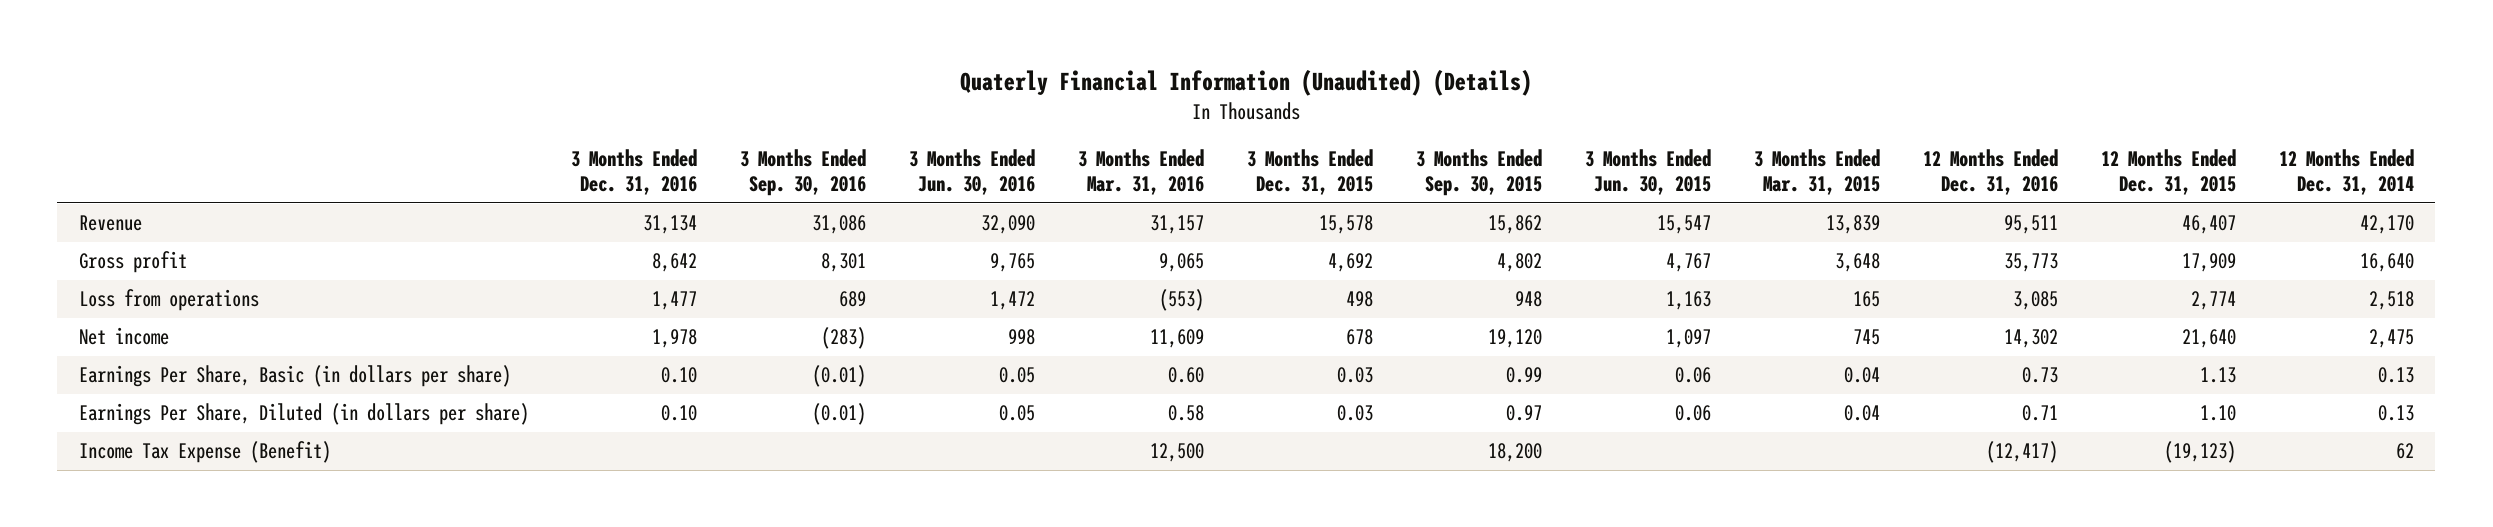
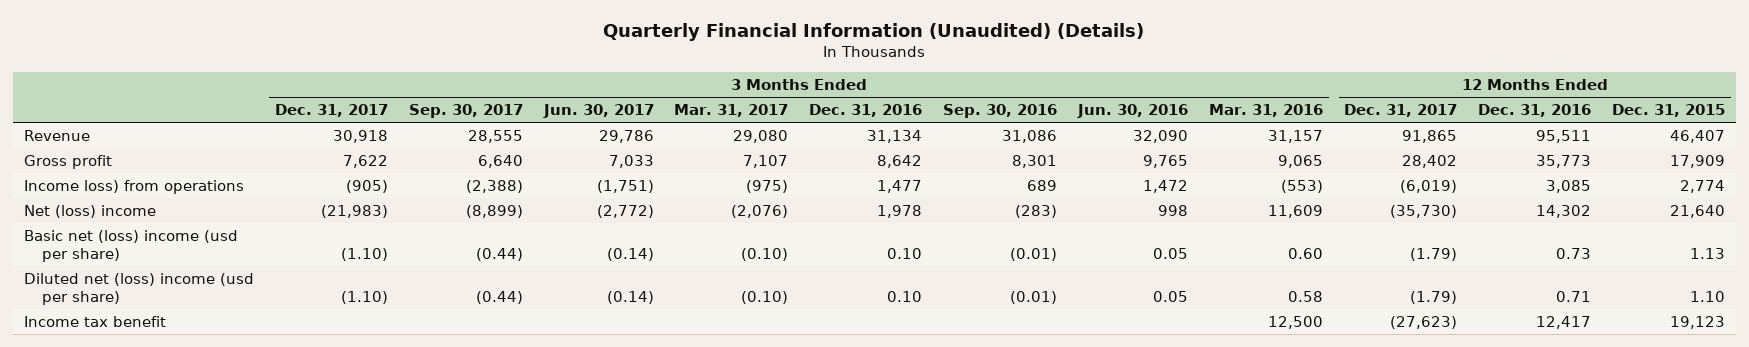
- Quaterly Financial Information (Unaudited) (Details)
+ Quarterly Financial Information (Unaudited) (Details)
- | 3 Months Ended Dec. 31, 2016 | 3 Months Ended Sep. 30, 2016 | 3 Months Ended Jun. 30, 2016 | 3 Months Ended Mar. 31, 2016 | 3 Months Ended Dec. 31, 2015 | 3 Months Ended Sep. 30, 2015 | 3 Months Ended Jun. 30, 2015 | 3 Months Ended Mar. 31, 2015 | 12 Months Ended Dec. 31, 2016 | 12 Months Ended Dec. 31, 2015 | 12 Months Ended Dec. 31, 2014
+ | 3 Months Ended Dec. 31, 2017 | 3 Months Ended Sep. 30, 2017 | 3 Months Ended Jun. 30, 2017 | 3 Months Ended Mar. 31, 2017 | 3 Months Ended Dec. 31, 2016 | 3 Months Ended Sep. 30, 2016 | 3 Months Ended Jun. 30, 2016 | 3 Months Ended Mar. 31, 2016 | 12 Months Ended Dec. 31, 2017 | 12 Months Ended Dec. 31, 2016 | 12 Months Ended Dec. 31, 2015
- Loss from operations | 1,477 | 689 | 1,472 | (553) | 498 | 948 | 1,163 | 165 | 3,085 | 2,774 | 2,518
- Net income | 1,978 | (283) | 998 | 11,609 | 678 | 19,120 | 1,097 | 745 | 14,302 | 21,640 | 2,475
- Earnings Per Share, Basic (in dollars per share) | 0.10 | (0.01) | 0.05 | 0.60 | 0.03 | 0.99 | 0.06 | 0.04 | 0.73 | 1.13 | 0.13
- Earnings Per Share, Diluted (in dollars per share) | 0.10 | (0.01) | 0.05 | 0.58 | 0.03 | 0.97 | 0.06 | 0.04 | 0.71 | 1.10 | 0.13
- Income Tax Expense (Benefit) | | | | 12,500 | | 18,200 | | | (12,417) | (19,123) | 62
+ Income loss) from operations | (905) | (2,388) | (1,751) | (975) | 1,477 | 689 | 1,472 | (553) | (6,019) | 3,085 | 2,774
+ Net (loss) income | (21,983) | (8,899) | (2,772) | (2,076) | 1,978 | (283) | 998 | 11,609 | (35,730) | 14,302 | 21,640
+ Basic net (loss) income (usd per share) | (1.10) | (0.44) | (0.14) | (0.10) | 0.10 | (0.01) | 0.05 | 0.60 | (1.79) | 0.73 | 1.13
+ Diluted net (loss) income (usd per share) | (1.10) | (0.44) | (0.14) | (0.10) | 0.10 | (0.01) | 0.05 | 0.58 | (1.79) | 0.71 | 1.10
+ Income tax benefit | | | | | | | | 12,500 | (27,623) | 12,417 | 19,123

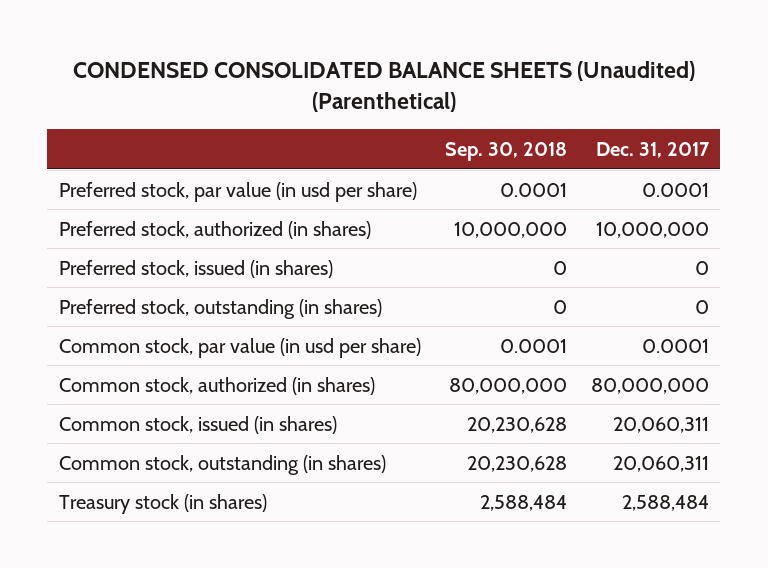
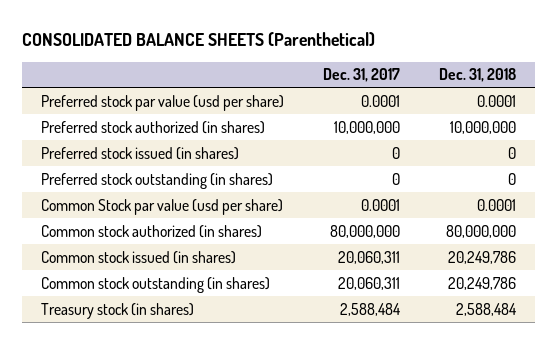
- CONDENSED CONSOLIDATED BALANCE SHEETS (Unaudited) (Parenthetical)
+ CONSOLIDATED BALANCE SHEETS (Parenthetical)
- | Sep. 30, 2018 | Dec. 31, 2017
+ | Dec. 31, 2017 | Dec. 31, 2018
- Preferred stock, par value (in usd per share) | 0.0001 | 0.0001
- Preferred stock, authorized (in shares) | 10,000,000 | 10,000,000
- Preferred stock, issued (in shares) | 0 | 0
- Preferred stock, outstanding (in shares) | 0 | 0
- Common stock, par value (in usd per share) | 0.0001 | 0.0001
- Common stock, authorized (in shares) | 80,000,000 | 80,000,000
- Common stock, issued (in shares) | 20,230,628 | 20,060,311
- Common stock, outstanding (in shares) | 20,230,628 | 20,060,311
+ Preferred stock par value (usd per share) | 0.0001 | 0.0001
+ Preferred stock authorized (in shares) | 10,000,000 | 10,000,000
+ Preferred stock issued (in shares) | 0 | 0
+ Preferred stock outstanding (in shares) | 0 | 0
+ Common Stock par value (usd per share) | 0.0001 | 0.0001
+ Common stock authorized (in shares) | 80,000,000 | 80,000,000
+ Common stock issued (in shares) | 20,060,311 | 20,249,786
+ Common stock outstanding (in shares) | 20,060,311 | 20,249,786

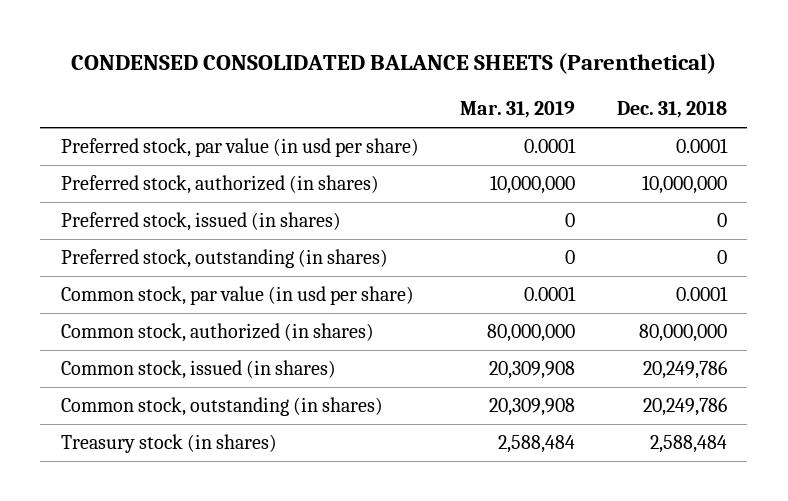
- CONSOLIDATED BALANCE SHEETS (Parenthetical)
+ CONDENSED CONSOLIDATED BALANCE SHEETS (Parenthetical)
- | Dec. 31, 2017 | Dec. 31, 2018
+ | Mar. 31, 2019 | Dec. 31, 2018
- Preferred stock par value (usd per share) | 0.0001 | 0.0001
- Preferred stock authorized (in shares) | 10,000,000 | 10,000,000
- Preferred stock issued (in shares) | 0 | 0
- Preferred stock outstanding (in shares) | 0 | 0
- Common Stock par value (usd per share) | 0.0001 | 0.0001
- Common stock authorized (in shares) | 80,000,000 | 80,000,000
- Common stock issued (in shares) | 20,060,311 | 20,249,786
- Common stock outstanding (in shares) | 20,060,311 | 20,249,786
+ Preferred stock, par value (in usd per share) | 0.0001 | 0.0001
+ Preferred stock, authorized (in shares) | 10,000,000 | 10,000,000
+ Preferred stock, issued (in shares) | 0 | 0
+ Preferred stock, outstanding (in shares) | 0 | 0
+ Common stock, par value (in usd per share) | 0.0001 | 0.0001
+ Common stock, authorized (in shares) | 80,000,000 | 80,000,000
+ Common stock, issued (in shares) | 20,309,908 | 20,249,786
+ Common stock, outstanding (in shares) | 20,309,908 | 20,249,786

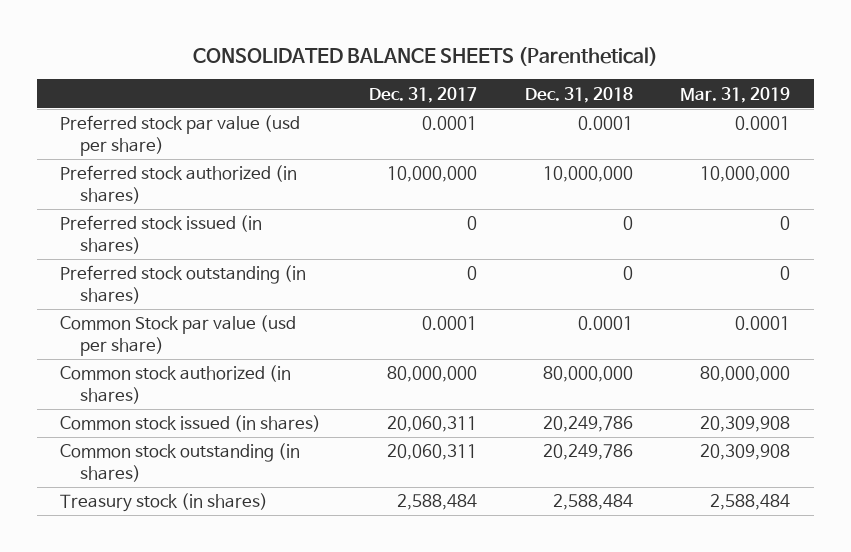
- CONDENSED CONSOLIDATED BALANCE SHEETS (Parenthetical)
+ CONSOLIDATED BALANCE SHEETS (Parenthetical)
- | Mar. 31, 2019 | Dec. 31, 2018
+ | Dec. 31, 2017 | Dec. 31, 2018 | Mar. 31, 2019
- Preferred stock, par value (in usd per share) | 0.0001 | 0.0001
- Preferred stock, authorized (in shares) | 10,000,000 | 10,000,000
- Preferred stock, issued (in shares) | 0 | 0
- Preferred stock, outstanding (in shares) | 0 | 0
- Common stock, par value (in usd per share) | 0.0001 | 0.0001
- Common stock, authorized (in shares) | 80,000,000 | 80,000,000
- Common stock, issued (in shares) | 20,309,908 | 20,249,786
- Common stock, outstanding (in shares) | 20,309,908 | 20,249,786
+ Preferred stock par value (usd per share) | 0.0001 | 0.0001 | 0.0001
+ Preferred stock authorized (in shares) | 10,000,000 | 10,000,000 | 10,000,000
+ Preferred stock issued (in shares) | 0 | 0 | 0
+ Preferred stock outstanding (in shares) | 0 | 0 | 0
+ Common Stock par value (usd per share) | 0.0001 | 0.0001 | 0.0001
+ Common stock authorized (in shares) | 80,000,000 | 80,000,000 | 80,000,000
+ Common stock issued (in shares) | 20,060,311 | 20,249,786 | 20,309,908
+ Common stock outstanding (in shares) | 20,060,311 | 20,249,786 | 20,309,908

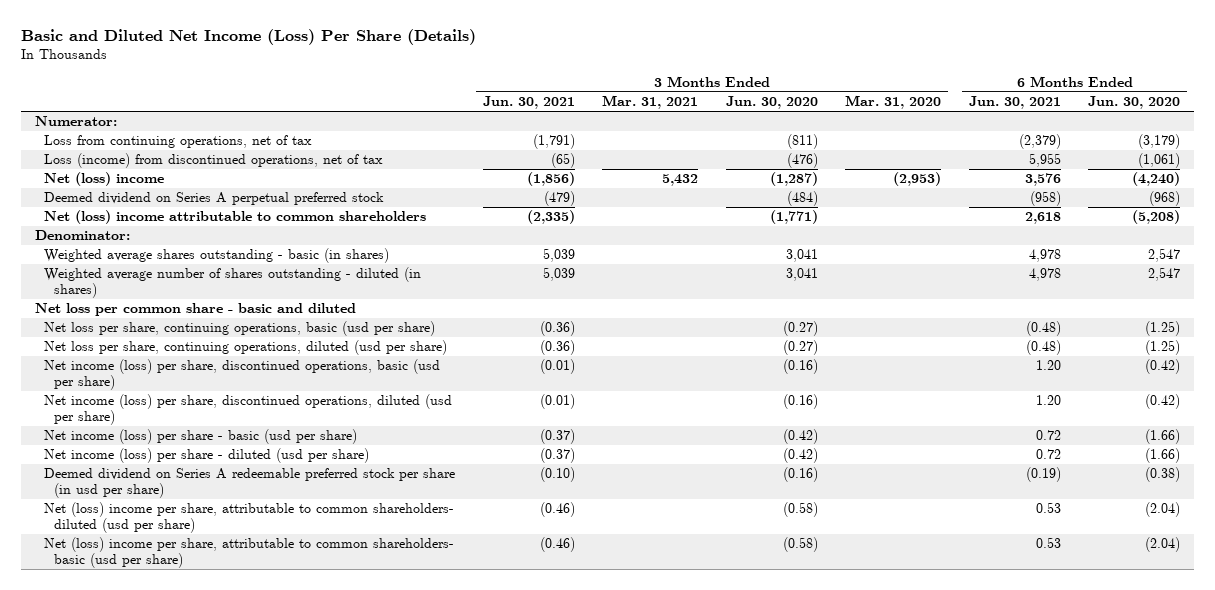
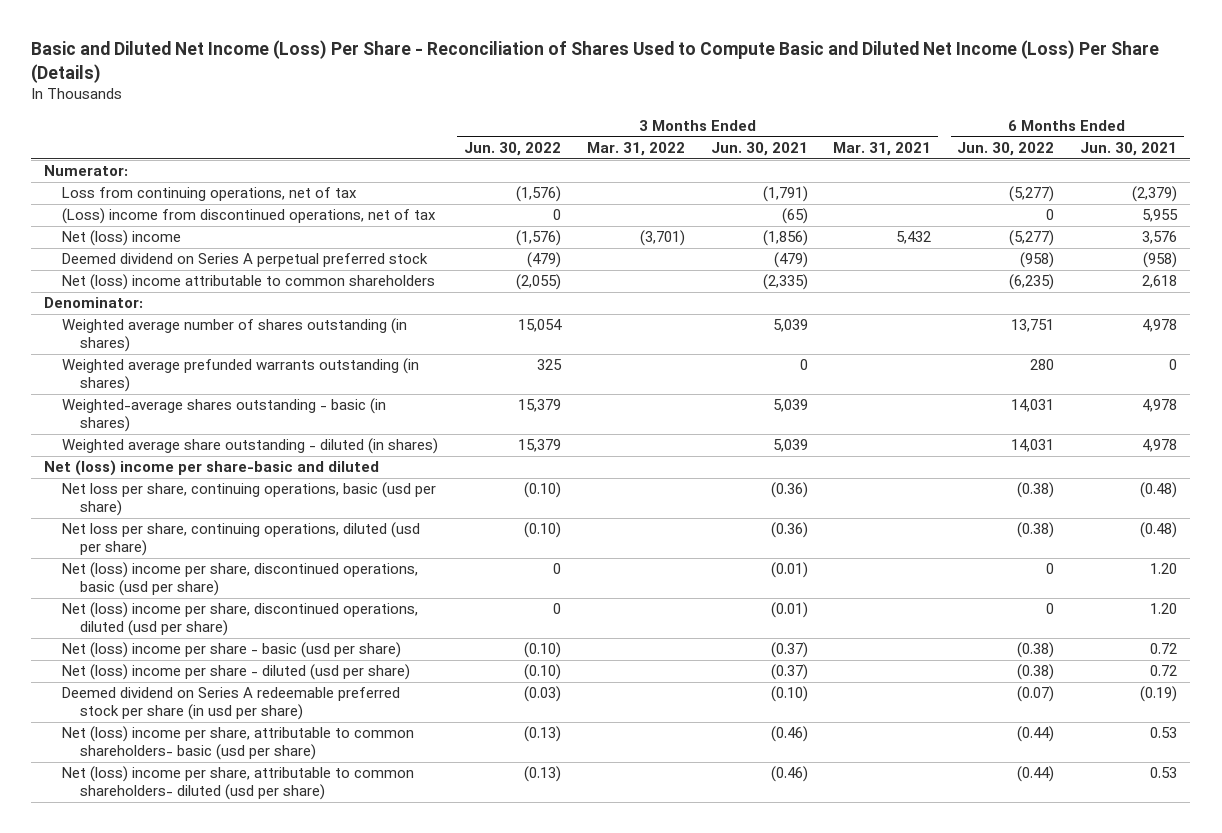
- Basic and Diluted Net Income (Loss) Per Share (Details)
+ Basic and Diluted Net Income (Loss) Per Share - Reconciliation of Shares Used to Compute Basic and Diluted Net Income (Loss) Per Share (Details)
- | 3 Months Ended Jun. 30, 2021 | 3 Months Ended Mar. 31, 2021 | 3 Months Ended Jun. 30, 2020 | 3 Months Ended Mar. 31, 2020 | 6 Months Ended Jun. 30, 2021 | 6 Months Ended Jun. 30, 2020
+ | 3 Months Ended Jun. 30, 2022 | 3 Months Ended Mar. 31, 2022 | 3 Months Ended Jun. 30, 2021 | 3 Months Ended Mar. 31, 2021 | 6 Months Ended Jun. 30, 2022 | 6 Months Ended Jun. 30, 2021
- Loss (income) from discontinued operations, net of tax | (65) | | (476) | | 5,955 | (1,061)
+ (Loss) income from discontinued operations, net of tax | 0 | | (65) | | 0 | 5,955
- Weighted average shares outstanding - basic (in shares) | 5,039 | | 3,041 | | 4,978 | 2,547
- Weighted average number of shares outstanding - diluted (in shares) | 5,039 | | 3,041 | | 4,978 | 2,547
- Net loss per common share - basic and diluted
+ Weighted average number of shares outstanding (in shares) | 15,054 | | 5,039 | | 13,751 | 4,978
+ Weighted average prefunded warrants outstanding (in shares) | 325 | | 0 | | 280 | 0
+ Weighted-average shares outstanding - basic (in shares) | 15,379 | | 5,039 | | 14,031 | 4,978
+ Weighted average share outstanding - diluted (in shares) | 15,379 | | 5,039 | | 14,031 | 4,978
+ Net (loss) income per share-basic and diluted
- Net income (loss) per share, discontinued operations, basic (usd per share) | (0.01) | | (0.16) | | 1.20 | (0.42)
- Net income (loss) per share, discontinued operations, diluted (usd per share) | (0.01) | | (0.16) | | 1.20 | (0.42)
- Net income (loss) per share - basic (usd per share) | (0.37) | | (0.42) | | 0.72 | (1.66)
- Net income (loss) per share - diluted (usd per share) | (0.37) | | (0.42) | | 0.72 | (1.66)
+ Net (loss) income per share, discontinued operations, basic (usd per share) | 0 | | (0.01) | | 0 | 1.20
+ Net (loss) income per share, discontinued operations, diluted (usd per share) | 0 | | (0.01) | | 0 | 1.20
+ Net (loss) income per share - basic (usd per share) | (0.10) | | (0.37) | | (0.38) | 0.72
+ Net (loss) income per share - diluted (usd per share) | (0.10) | | (0.37) | | (0.38) | 0.72
moved down: Net (loss) income per share, attributable to common shareholders- diluted (usd per share) | (0.13) | | (0.46) | | (0.44) | 0.53

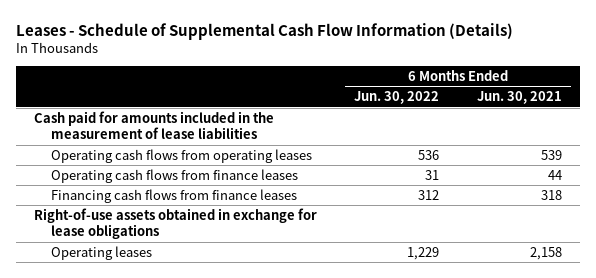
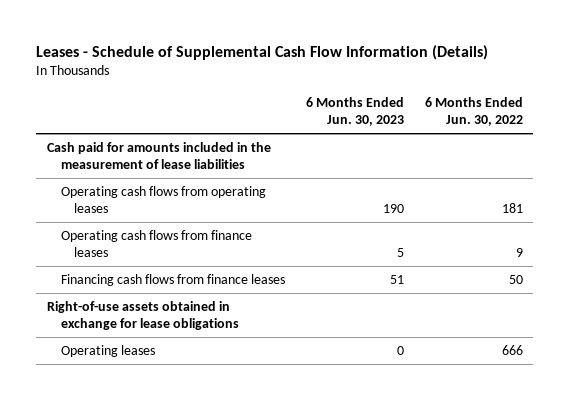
- | 6 Months Ended Jun. 30, 2022 | 6 Months Ended Jun. 30, 2021
+ | 6 Months Ended Jun. 30, 2023 | 6 Months Ended Jun. 30, 2022
- Operating cash flows from operating leases | 536 | 539
- Operating cash flows from finance leases | 31 | 44
- Financing cash flows from finance leases | 312 | 318
+ Operating cash flows from operating leases | 190 | 181
+ Operating cash flows from finance leases | 5 | 9
+ Financing cash flows from finance leases | 51 | 50
- Operating leases | 1,229 | 2,158
+ Operating leases | 0 | 666

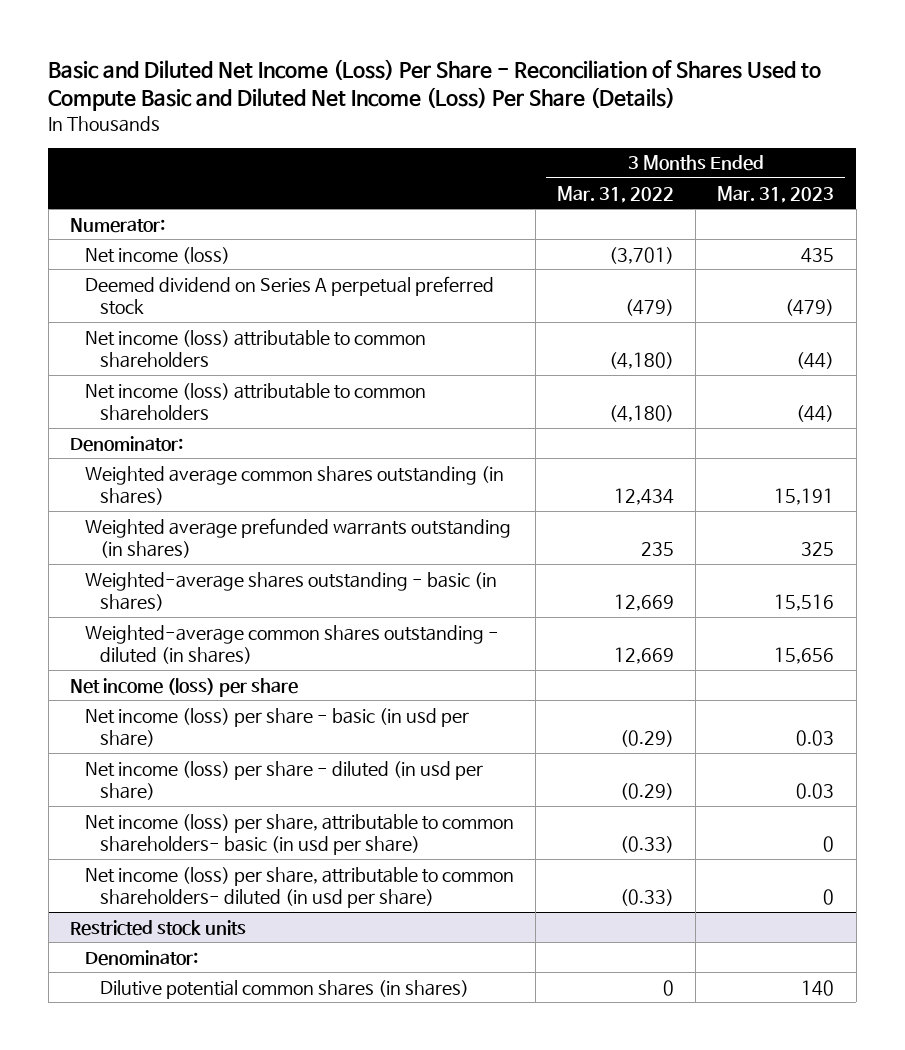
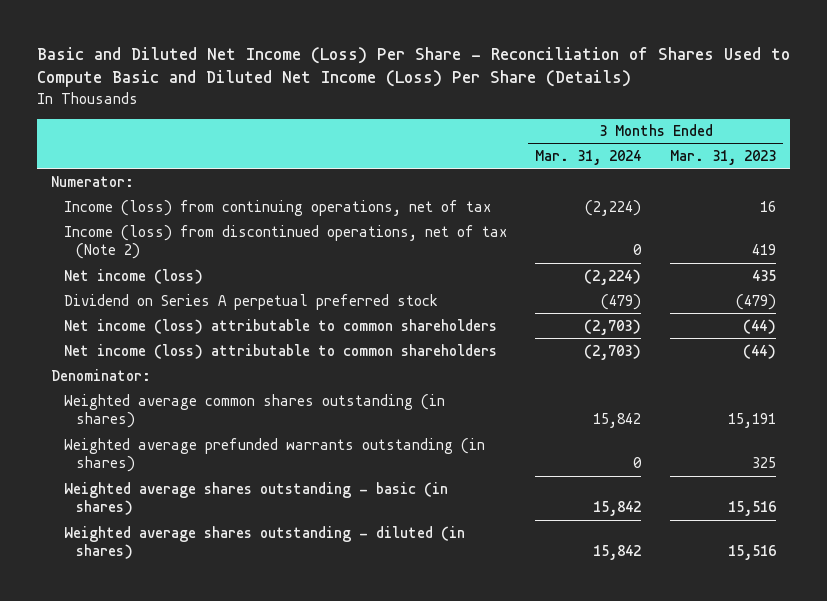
- | 3 Months Ended Mar. 31, 2022 | 3 Months Ended Mar. 31, 2023
+ | 3 Months Ended Mar. 31, 2024 | 3 Months Ended Mar. 31, 2023
+ Income (loss) from continuing operations, net of tax | (2,224) | 16
+ Income (loss) from discontinued operations, net of tax (Note 2) | 0 | 419
- Deemed dividend on Series A perpetual preferred stock | (479) | (479)
+ Dividend on Series A perpetual preferred stock | (479) | (479)
- Weighted-average shares outstanding - basic (in shares) | 12,669 | 15,516
- Weighted-average common shares outstanding - diluted (in shares) | 12,669 | 15,656
- Net income (loss) per share
- Net income (loss) per share - basic (in usd per share) | (0.29) | 0.03
- Net income (loss) per share - diluted (in usd per share) | (0.29) | 0.03
- Net income (loss) per share, attributable to common shareholders- basic (in usd per share) | (0.33) | 0
- Net income (loss) per share, attributable to common shareholders- diluted (in usd per share) | (0.33) | 0
- Restricted stock units
- Denominator:
- Dilutive potential common shares (in shares) | 0 | 140
+ Weighted average shares outstanding - basic (in shares) | 15,842 | 15,516
+ Weighted average shares outstanding - diluted (in shares) | 15,842 | 15,516

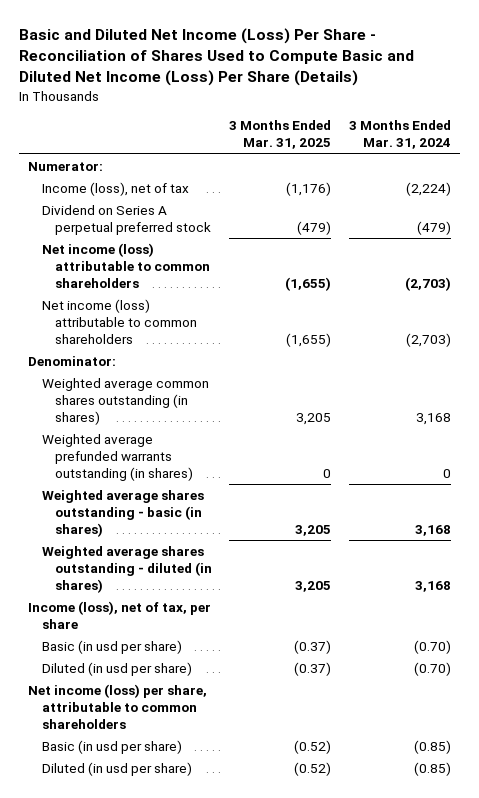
- | 3 Months Ended Mar. 31, 2024 | 3 Months Ended Mar. 31, 2023
+ | 3 Months Ended Mar. 31, 2025 | 3 Months Ended Mar. 31, 2024
- Income (loss) from continuing operations, net of tax | (2,224) | 16
- Income (loss) from discontinued operations, net of tax (Note 2) | 0 | 419
- Net income (loss) | (2,224) | 435
+ Income (loss), net of tax | (1,176) | (2,224)
- Weighted average common shares outstanding (in shares) | 15,842 | 15,191
+ Weighted average common shares outstanding (in shares) | 3,205 | 3,168
- Weighted average shares outstanding - basic (in shares) | 15,842 | 15,516
- Weighted average shares outstanding - diluted (in shares) | 15,842 | 15,516
+ Weighted average shares outstanding - basic (in shares) | 3,205 | 3,168
+ Weighted average shares outstanding - diluted (in shares) | 3,205 | 3,168
+ Income (loss), net of tax, per share
+ Basic (in usd per share) | (0.37) | (0.70)
+ Diluted (in usd per share) | (0.37) | (0.70)
+ Net income (loss) per share, attributable to common shareholders
+ Basic (in usd per share) | (0.52) | (0.85)
+ Diluted (in usd per share) | (0.52) | (0.85)

